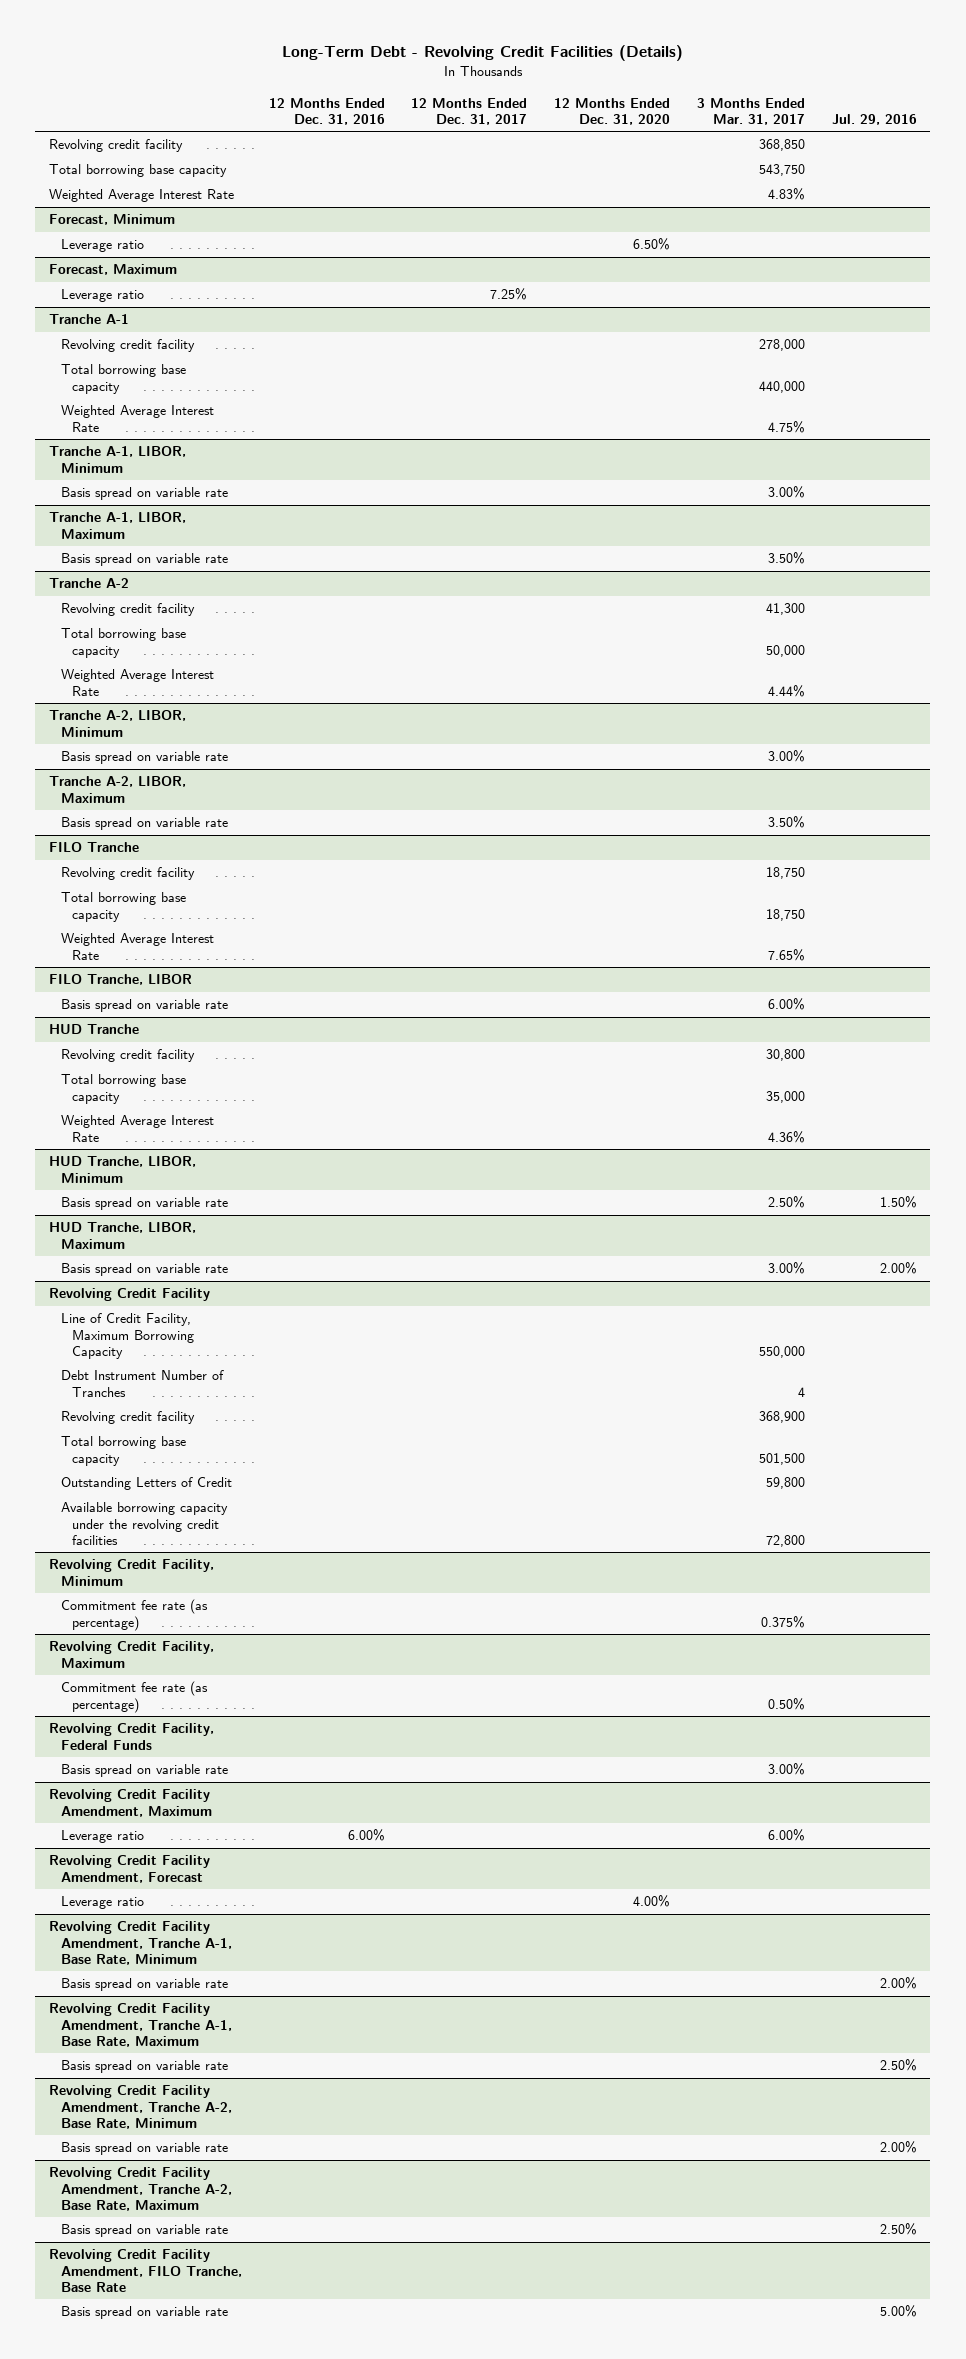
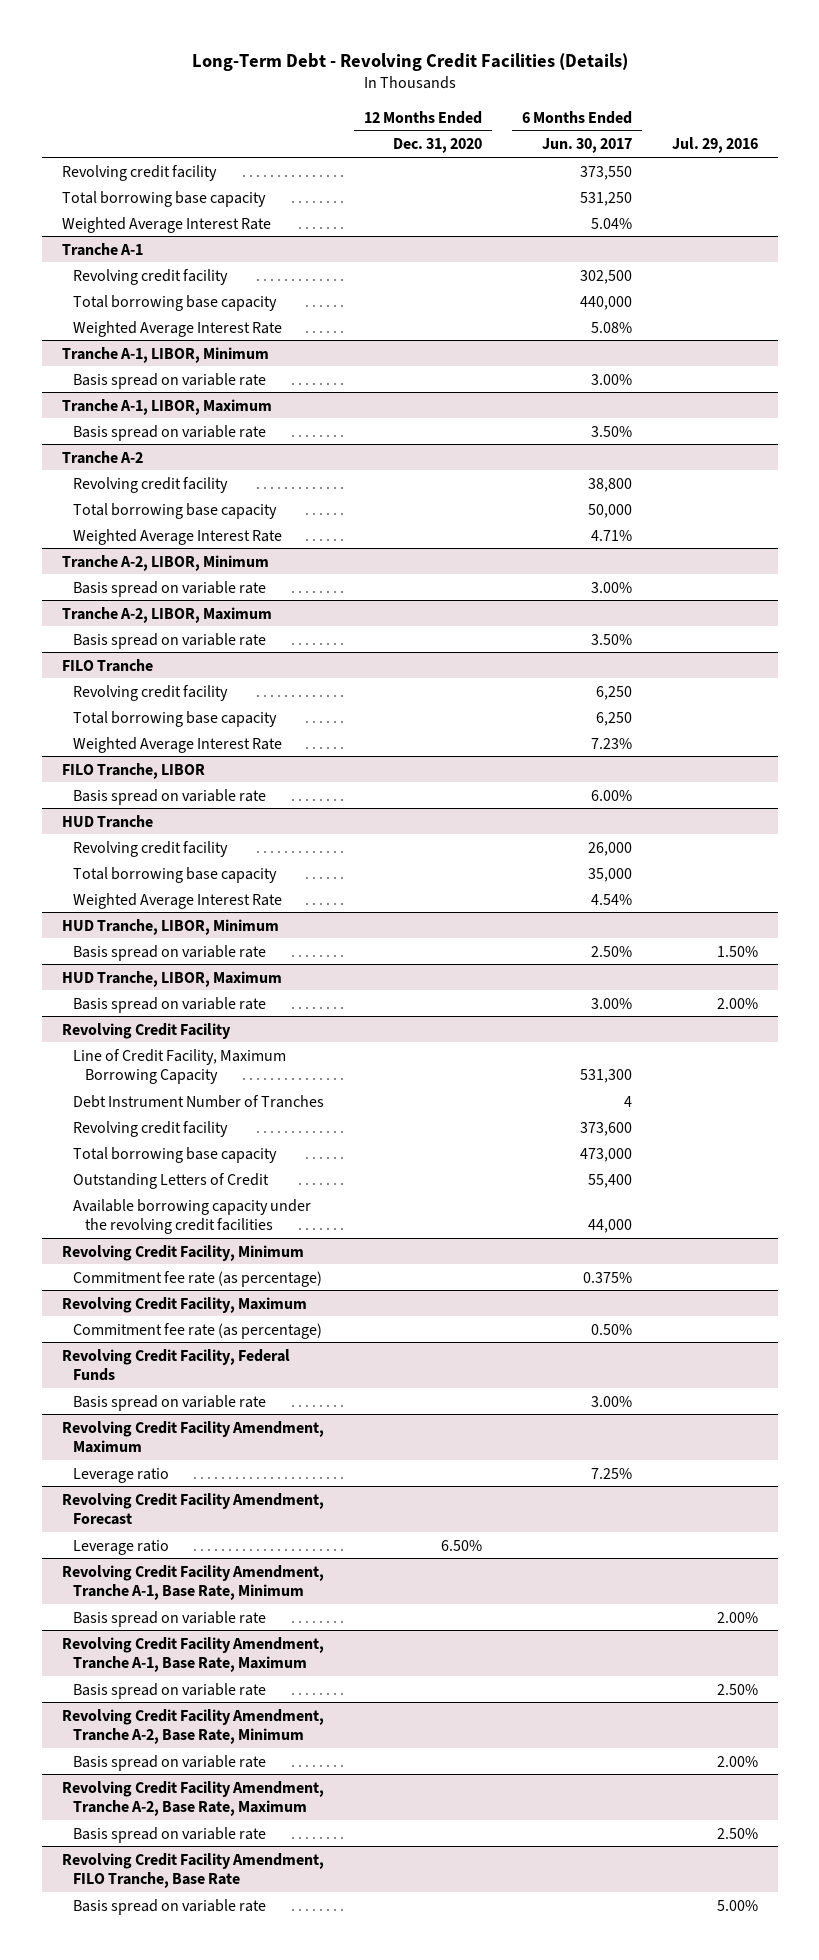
- | 12 Months Ended Dec. 31, 2016 | 12 Months Ended Dec. 31, 2017 | 12 Months Ended Dec. 31, 2020 | 3 Months Ended Mar. 31, 2017 | Jul. 29, 2016
+ | 12 Months Ended Dec. 31, 2020 | 6 Months Ended Jun. 30, 2017 | Jul. 29, 2016
- Forecast, Minimum
- Leverage ratio | | | 6.50% | |
- Forecast, Maximum
- Leverage ratio | | 7.25% | | |
@ Revolving Credit Facility Amendment, Forecast
- Leverage ratio | | | 4.00% | |
+ Leverage ratio | 6.50% | |

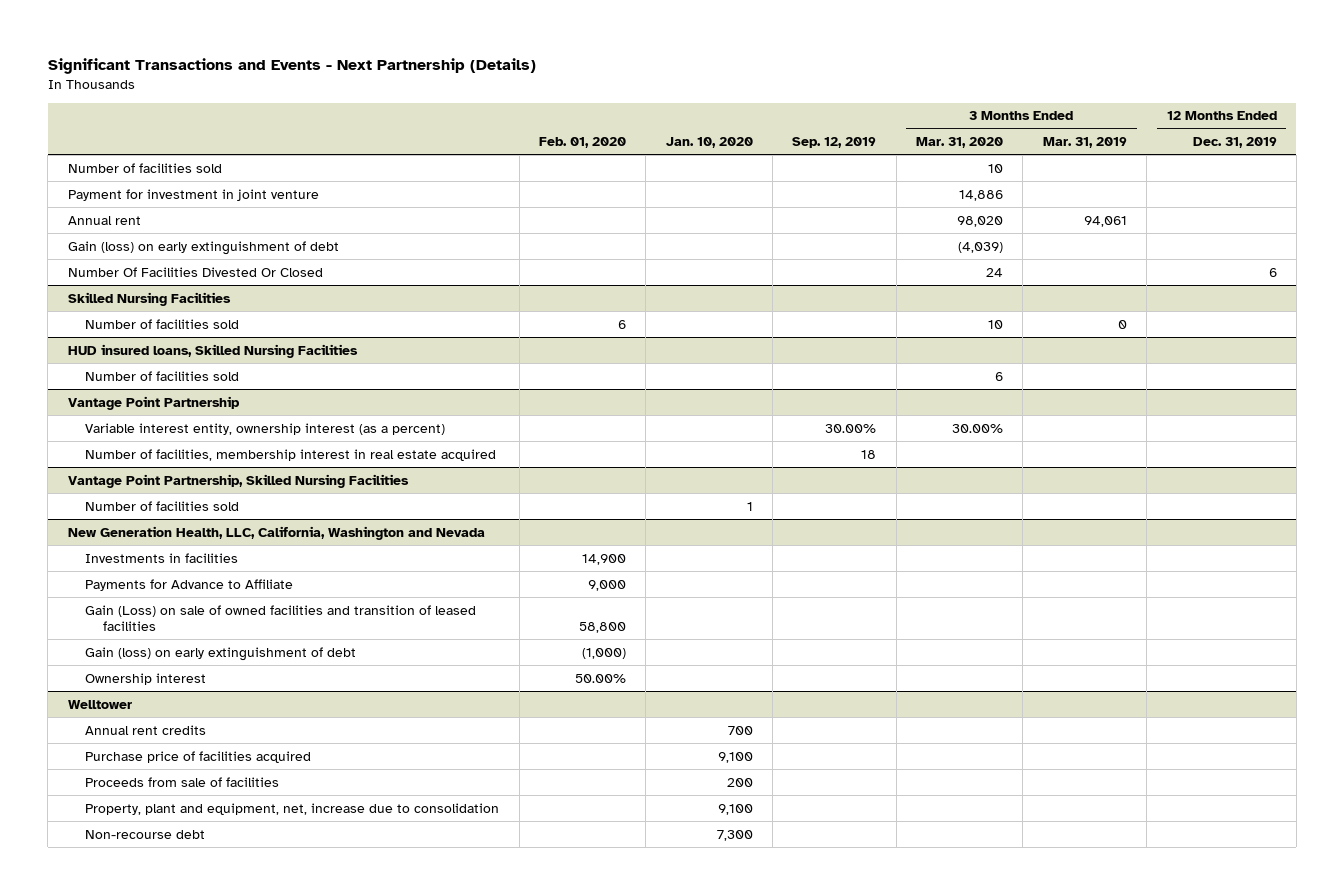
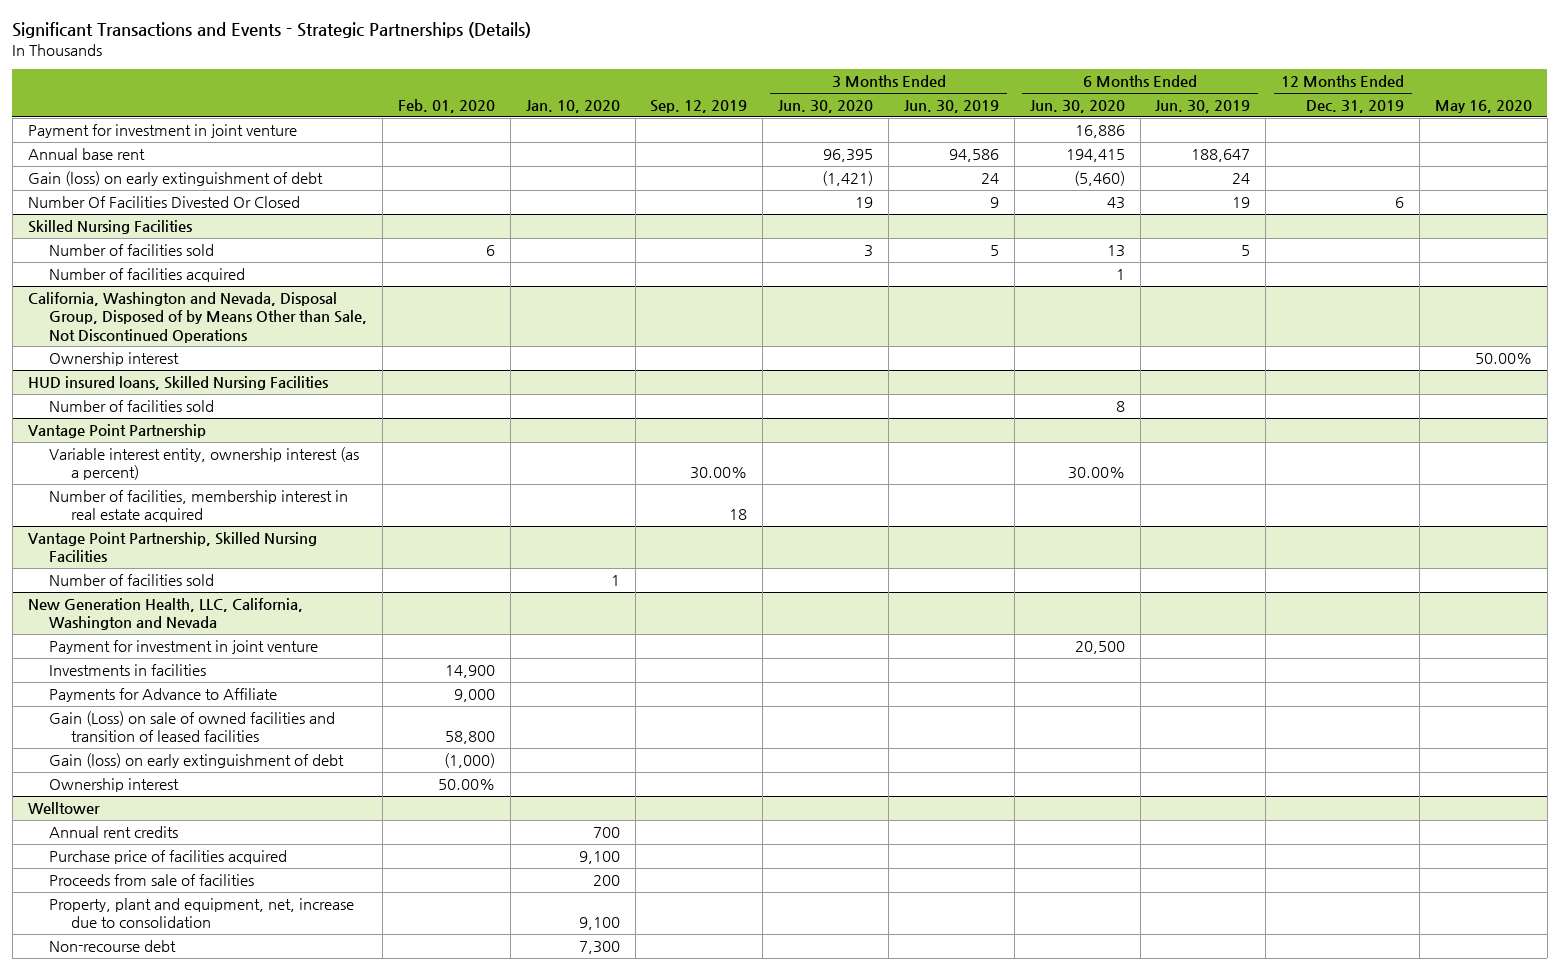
- Significant Transactions and Events - Next Partnership (Details)
+ Significant Transactions and Events - Strategic Partnerships (Details)
- | Feb. 01, 2020 | Jan. 10, 2020 | Sep. 12, 2019 | 3 Months Ended Mar. 31, 2020 | 3 Months Ended Mar. 31, 2019 | 12 Months Ended Dec. 31, 2019
+ | Feb. 01, 2020 | Jan. 10, 2020 | Sep. 12, 2019 | 3 Months Ended Jun. 30, 2020 | 3 Months Ended Jun. 30, 2019 | 6 Months Ended Jun. 30, 2020 | 6 Months Ended Jun. 30, 2019 | 12 Months Ended Dec. 31, 2019 | May 16, 2020
- Number of facilities sold | | | | 10 | |
- Annual rent | | | | 98,020 | 94,061 |
+ Annual base rent | | | | 96,395 | 94,586 | 194,415 | 188,647 | |
@ Skilled Nursing Facilities
+ Number of facilities acquired | | | | | | 1 | | |
+ California, Washington and Nevada, Disposal Group, Disposed of by Means Other than Sale, Not Discontinued Operations
+ Ownership interest | | | | | | | | | 50.00%
@ New Generation Health, LLC, California, Washington and Nevada
+ Payment for investment in joint venture | | | | | | 20,500 | | |

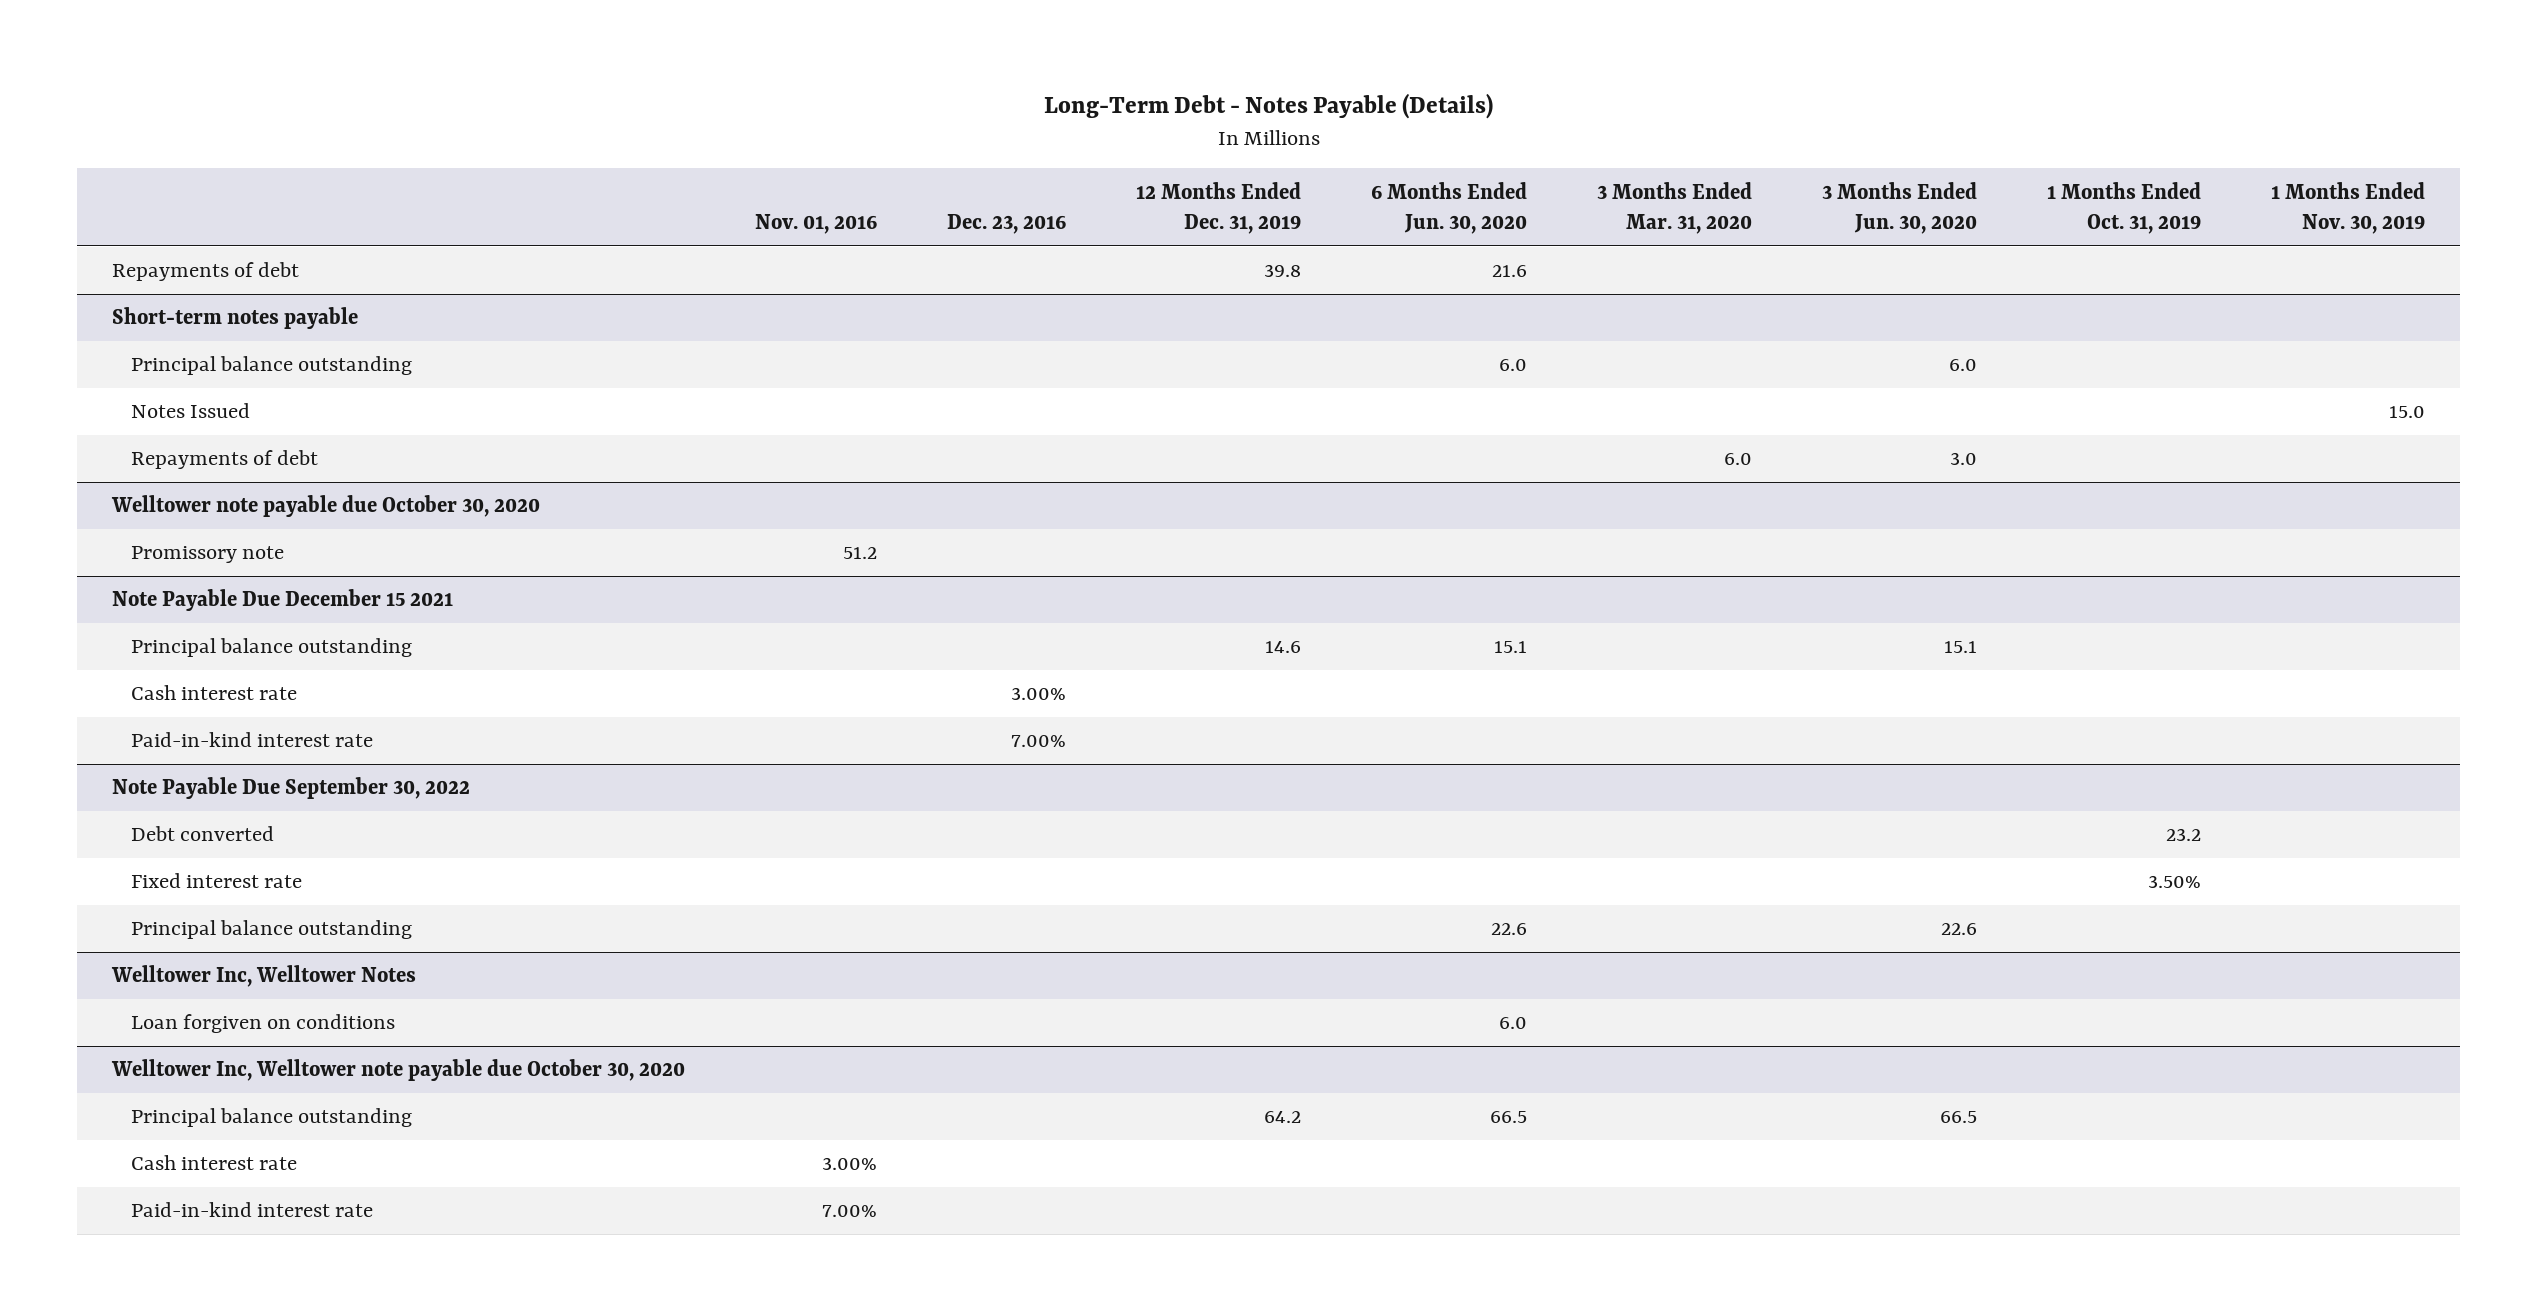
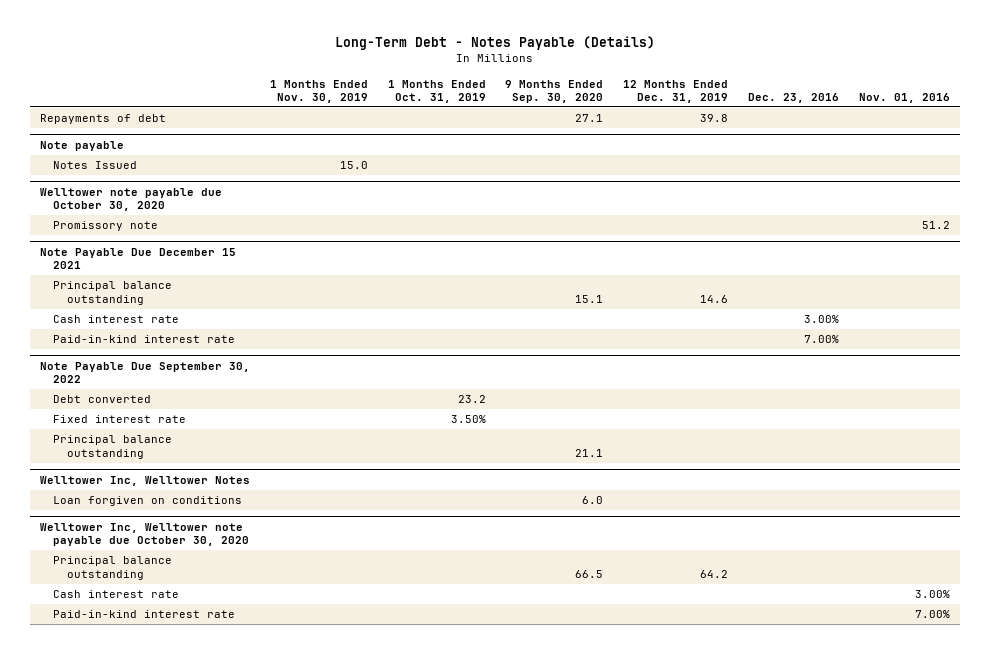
- | Nov. 01, 2016 | Dec. 23, 2016 | 12 Months Ended Dec. 31, 2019 | 6 Months Ended Jun. 30, 2020 | 3 Months Ended Mar. 31, 2020 | 3 Months Ended Jun. 30, 2020 | 1 Months Ended Oct. 31, 2019 | 1 Months Ended Nov. 30, 2019
+ | 1 Months Ended Nov. 30, 2019 | 1 Months Ended Oct. 31, 2019 | 9 Months Ended Sep. 30, 2020 | 12 Months Ended Dec. 31, 2019 | Dec. 23, 2016 | Nov. 01, 2016
- Short-term notes payable
- Principal balance outstanding | | | | 6.0 | | 6.0 | |
+ Note payable
- Repayments of debt | | | | | 6.0 | 3.0 | |

